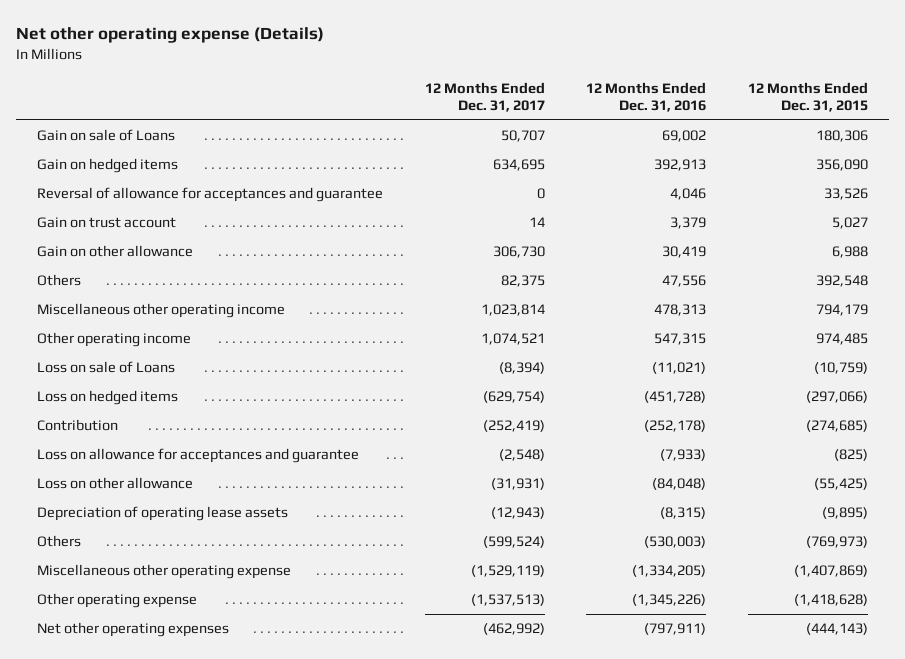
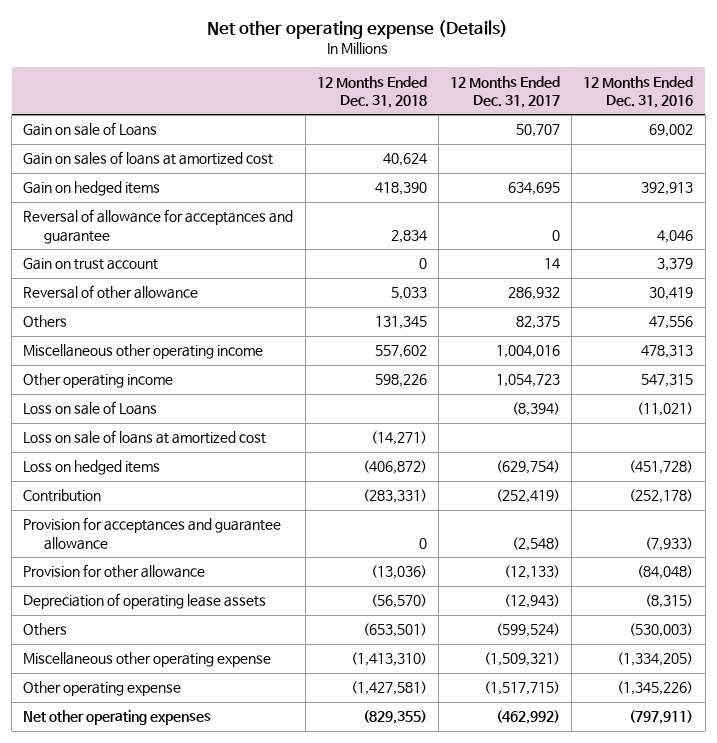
- | 12 Months Ended Dec. 31, 2017 | 12 Months Ended Dec. 31, 2016 | 12 Months Ended Dec. 31, 2015
+ | 12 Months Ended Dec. 31, 2018 | 12 Months Ended Dec. 31, 2017 | 12 Months Ended Dec. 31, 2016
+ Gain on sales of loans at amortized cost | 40,624 | |
- Gain on other allowance | 306,730 | 30,419 | 6,988
+ Reversal of other allowance | 5,033 | 286,932 | 30,419
- Miscellaneous other operating income | 1,023,814 | 478,313 | 794,179
- Other operating income | 1,074,521 | 547,315 | 974,485
+ Miscellaneous other operating income | 557,602 | 1,004,016 | 478,313
+ Other operating income | 598,226 | 1,054,723 | 547,315
+ Loss on sale of loans at amortized cost | (14,271) | |
- Loss on allowance for acceptances and guarantee | (2,548) | (7,933) | (825)
- Loss on other allowance | (31,931) | (84,048) | (55,425)
+ Provision for acceptances and guarantee allowance | 0 | (2,548) | (7,933)
+ Provision for other allowance | (13,036) | (12,133) | (84,048)
- Miscellaneous other operating expense | (1,529,119) | (1,334,205) | (1,407,869)
- Other operating expense | (1,537,513) | (1,345,226) | (1,418,628)
+ Miscellaneous other operating expense | (1,413,310) | (1,509,321) | (1,334,205)
+ Other operating expense | (1,427,581) | (1,517,715) | (1,345,226)

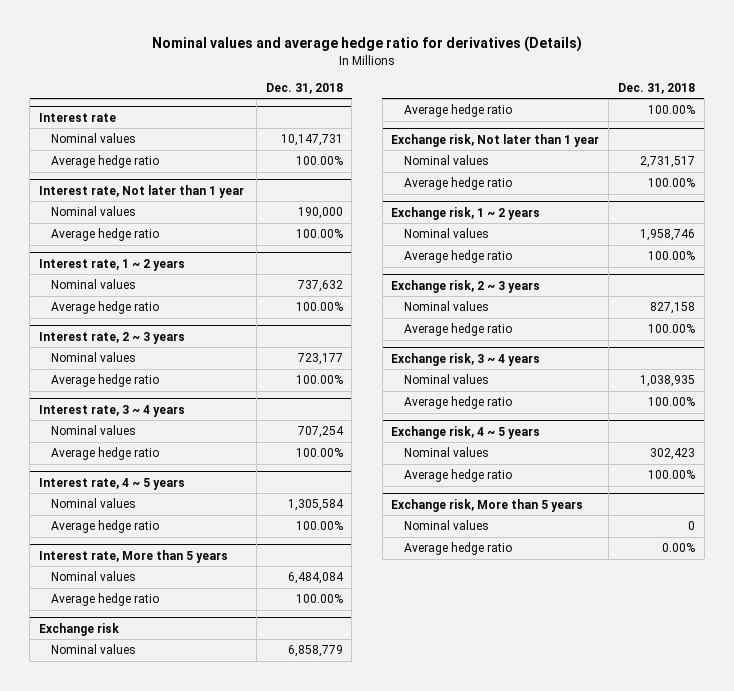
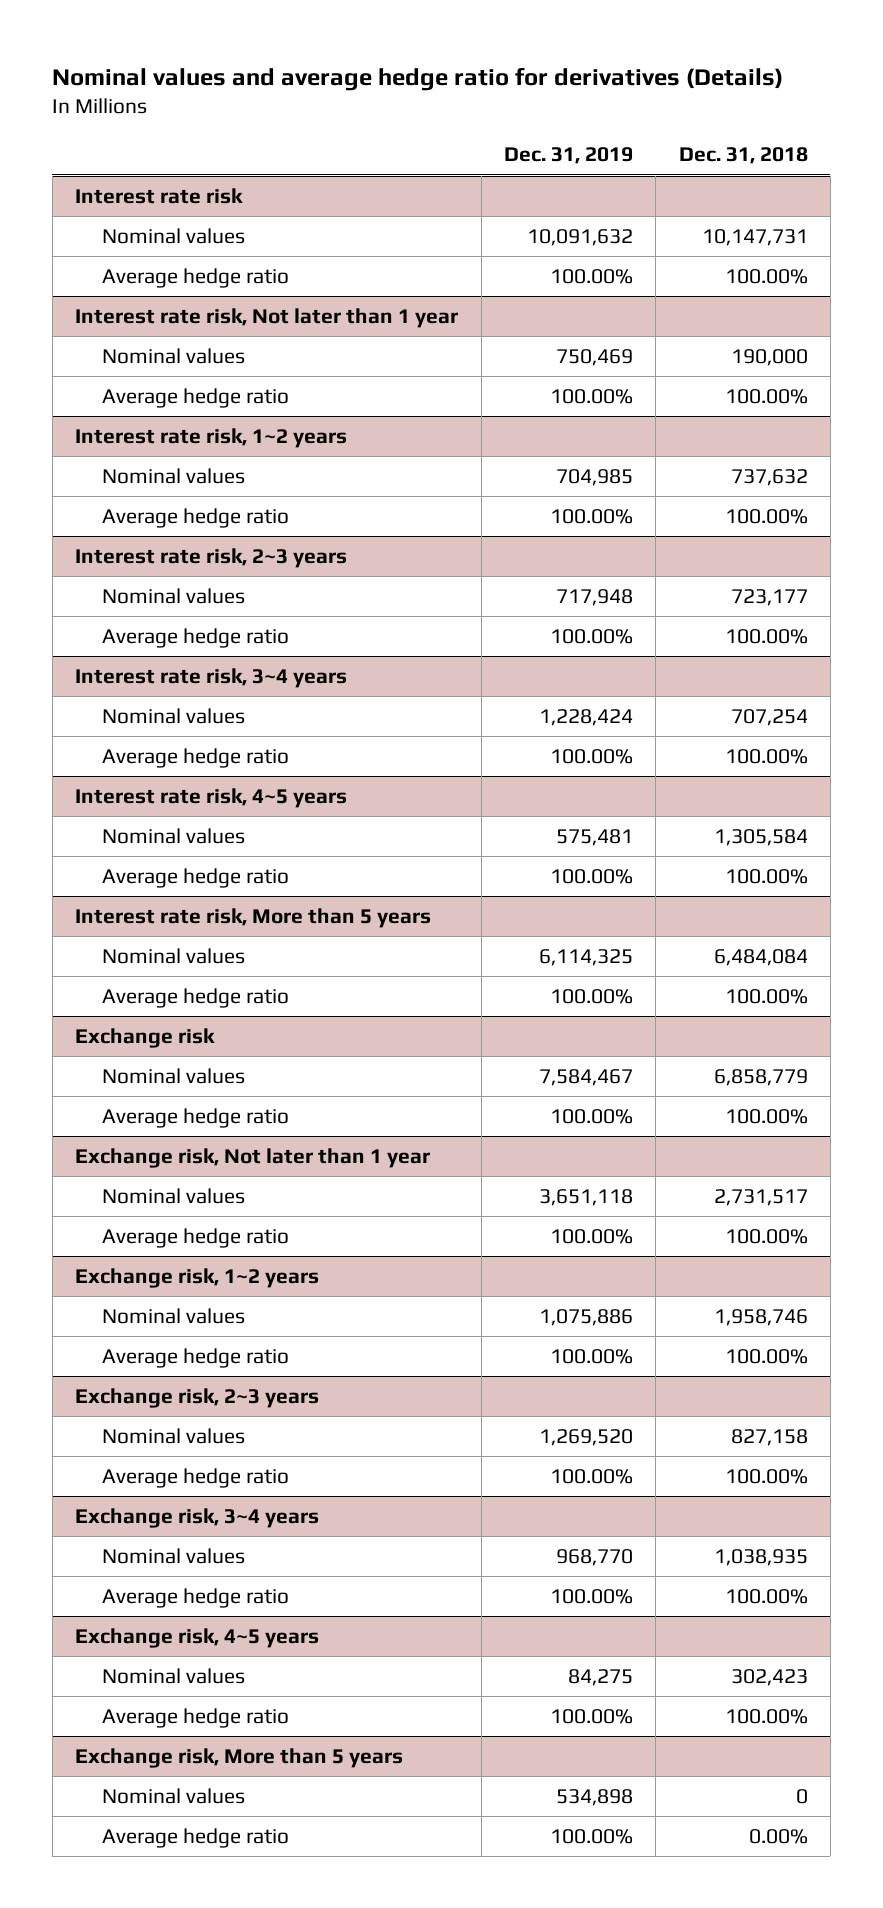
- | Dec. 31, 2018
+ | Dec. 31, 2019 | Dec. 31, 2018
- Interest rate
+ Interest rate risk
- Interest rate, Not later than 1 year
+ Interest rate risk, Not later than 1 year
- Interest rate, 1 ~ 2 years
+ Interest rate risk, 1~2 years
- Interest rate, 2 ~ 3 years
+ Interest rate risk, 2~3 years
- Interest rate, 3 ~ 4 years
+ Interest rate risk, 3~4 years
- Interest rate, 4 ~ 5 years
+ Interest rate risk, 4~5 years
- Interest rate, More than 5 years
+ Interest rate risk, More than 5 years
- Exchange risk, 1 ~ 2 years
+ Exchange risk, 1~2 years
- Exchange risk, 2 ~ 3 years
+ Exchange risk, 2~3 years
- Exchange risk, 3 ~ 4 years
+ Exchange risk, 3~4 years
- Exchange risk, 4 ~ 5 years
+ Exchange risk, 4~5 years

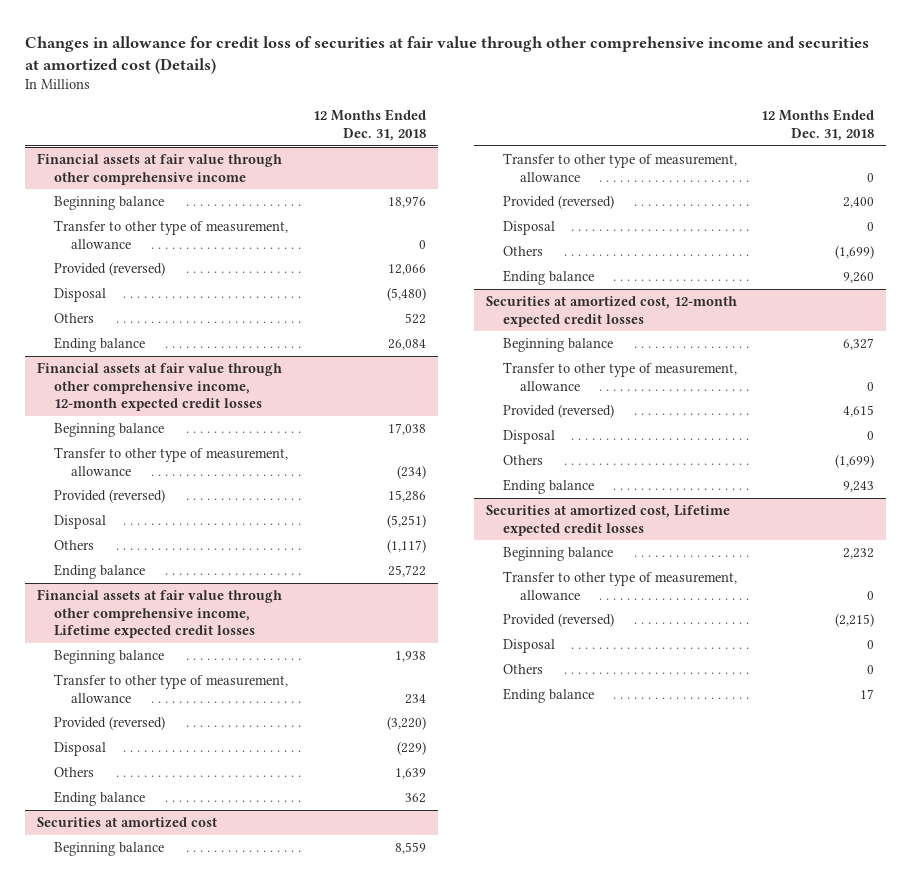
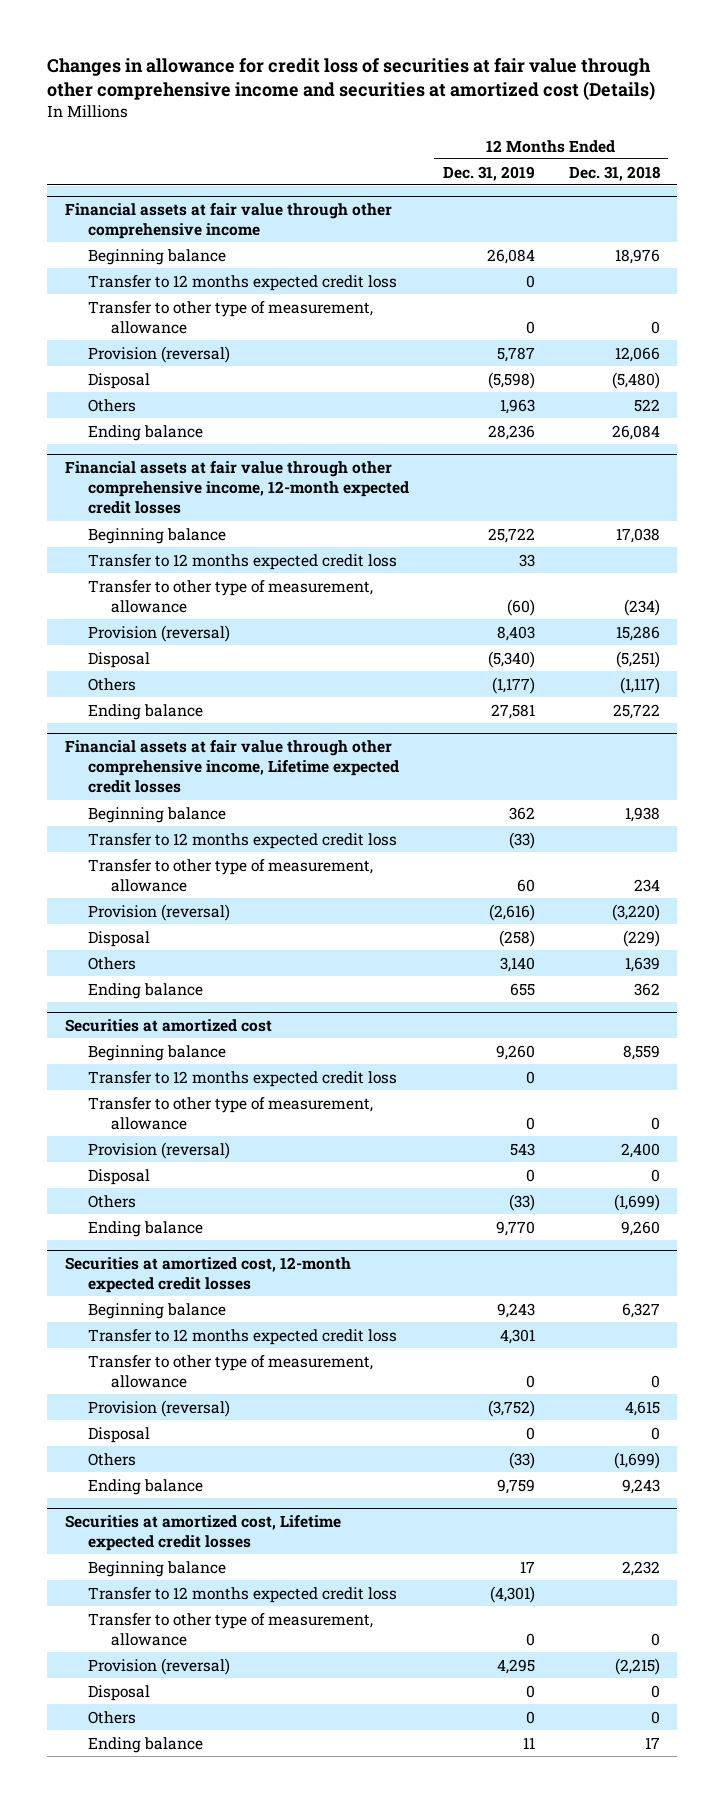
- | 12 Months Ended Dec. 31, 2018
+ | 12 Months Ended Dec. 31, 2019 | 12 Months Ended Dec. 31, 2018
@ Financial assets at fair value through other comprehensive income
+ Transfer to 12 months expected credit loss | 0 |
- Provided (reversed) | 12,066
+ Provision (reversal) | 5,787 | 12,066
@ Financial assets at fair value through other comprehensive income, 12-month expected credit losses
+ Transfer to 12 months expected credit loss | 33 |
- Provided (reversed) | 15,286
+ Provision (reversal) | 8,403 | 15,286
@ Financial assets at fair value through other comprehensive income, Lifetime expected credit losses
+ Transfer to 12 months expected credit loss | (33) |
- Provided (reversed) | (3,220)
+ Provision (reversal) | (2,616) | (3,220)
@ Securities at amortized cost
+ Transfer to 12 months expected credit loss | 0 |
- Provided (reversed) | 2,400
+ Provision (reversal) | 543 | 2,400
@ Securities at amortized cost, 12-month expected credit losses
+ Transfer to 12 months expected credit loss | 4,301 |
- Provided (reversed) | 4,615
+ Provision (reversal) | (3,752) | 4,615
@ Securities at amortized cost, Lifetime expected credit losses
+ Transfer to 12 months expected credit loss | (4,301) |
- Provided (reversed) | (2,215)
+ Provision (reversal) | 4,295 | (2,215)

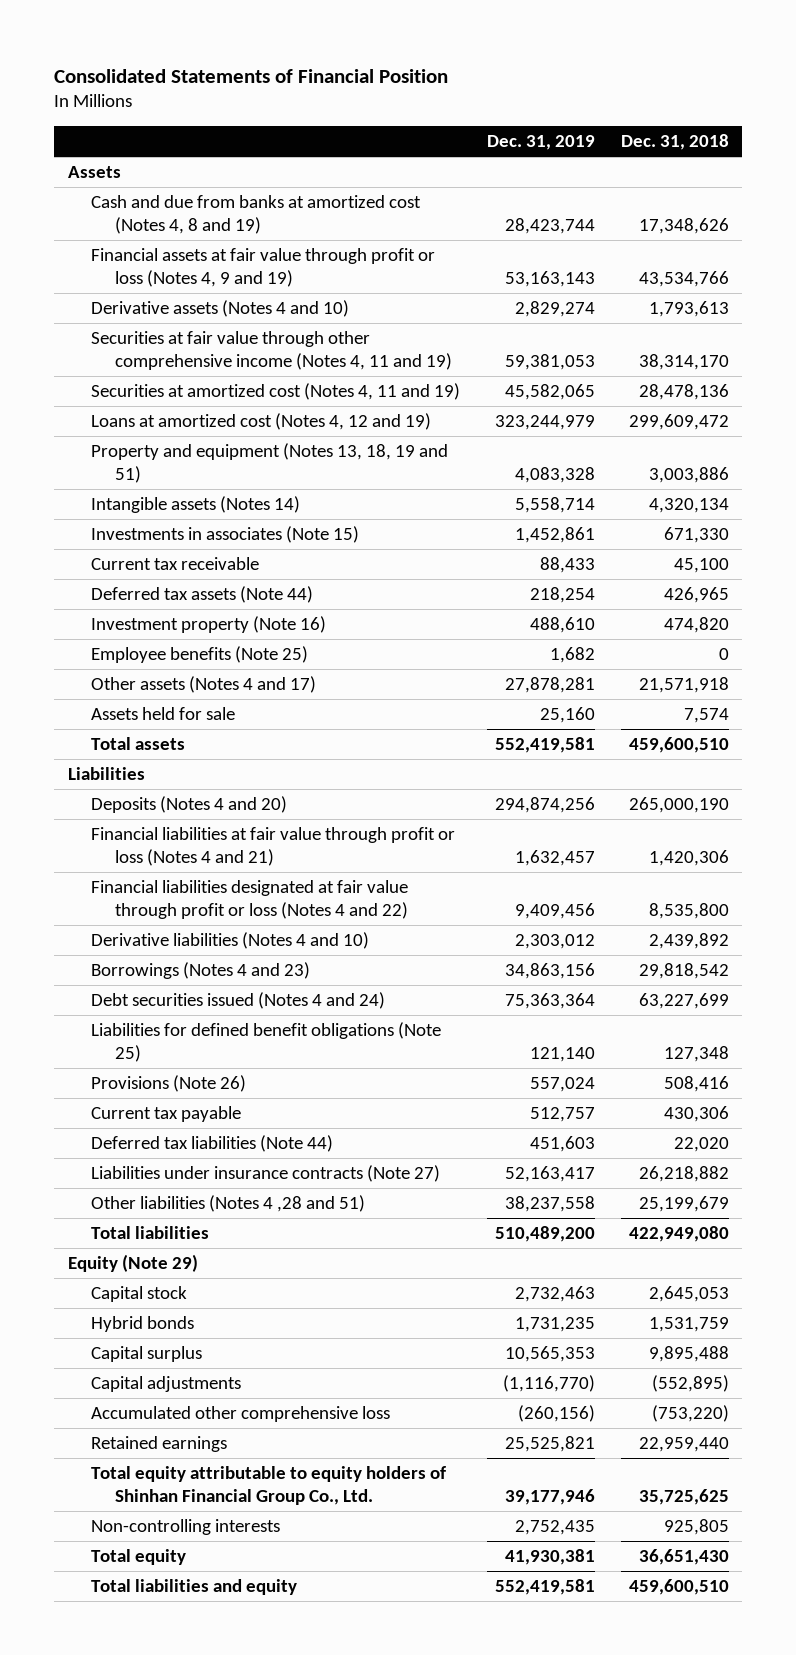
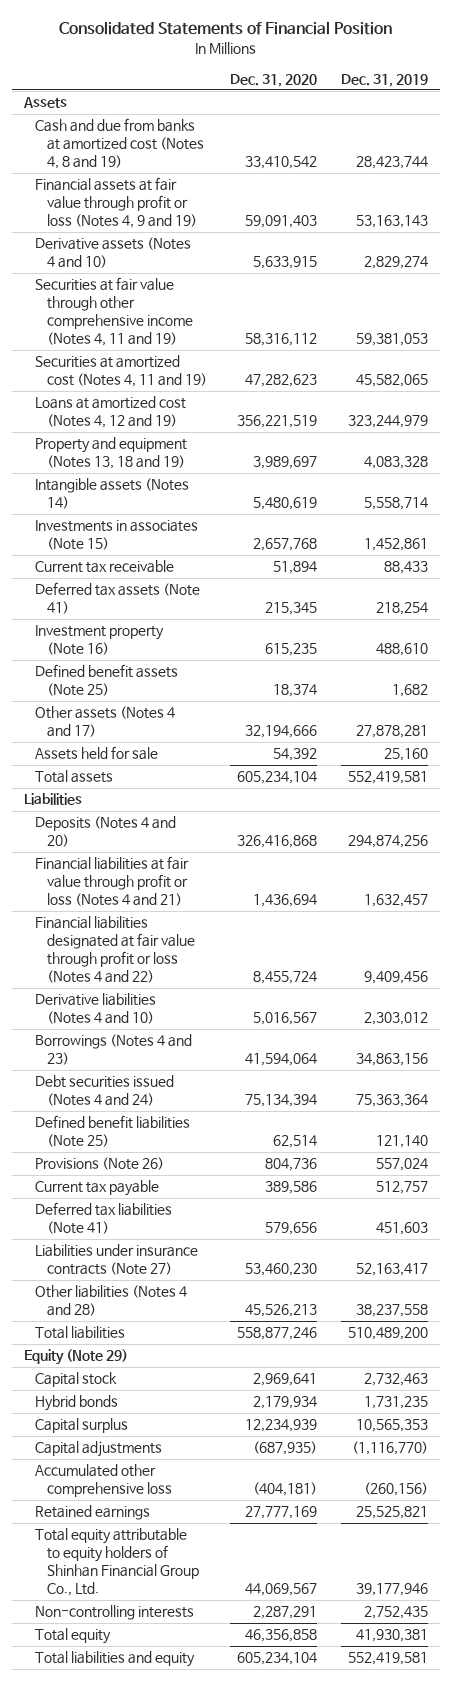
- | Dec. 31, 2019 | Dec. 31, 2018
+ | Dec. 31, 2020 | Dec. 31, 2019
- Property and equipment (Notes 13, 18, 19 and 51) | 4,083,328 | 3,003,886
+ Property and equipment (Notes 13, 18 and 19) | 3,989,697 | 4,083,328
- Deferred tax assets (Note 44) | 218,254 | 426,965
+ Deferred tax assets (Note 41) | 215,345 | 218,254
- Employee benefits (Note 25) | 1,682 | 0
+ Defined benefit assets (Note 25) | 18,374 | 1,682
- Liabilities for defined benefit obligations (Note 25) | 121,140 | 127,348
+ Defined benefit liabilities (Note 25) | 62,514 | 121,140
- Deferred tax liabilities (Note 44) | 451,603 | 22,020
+ Deferred tax liabilities (Note 41) | 579,656 | 451,603
- Other liabilities (Notes 4 ,28 and 51) | 38,237,558 | 25,199,679
+ Other liabilities (Notes 4 and 28) | 45,526,213 | 38,237,558

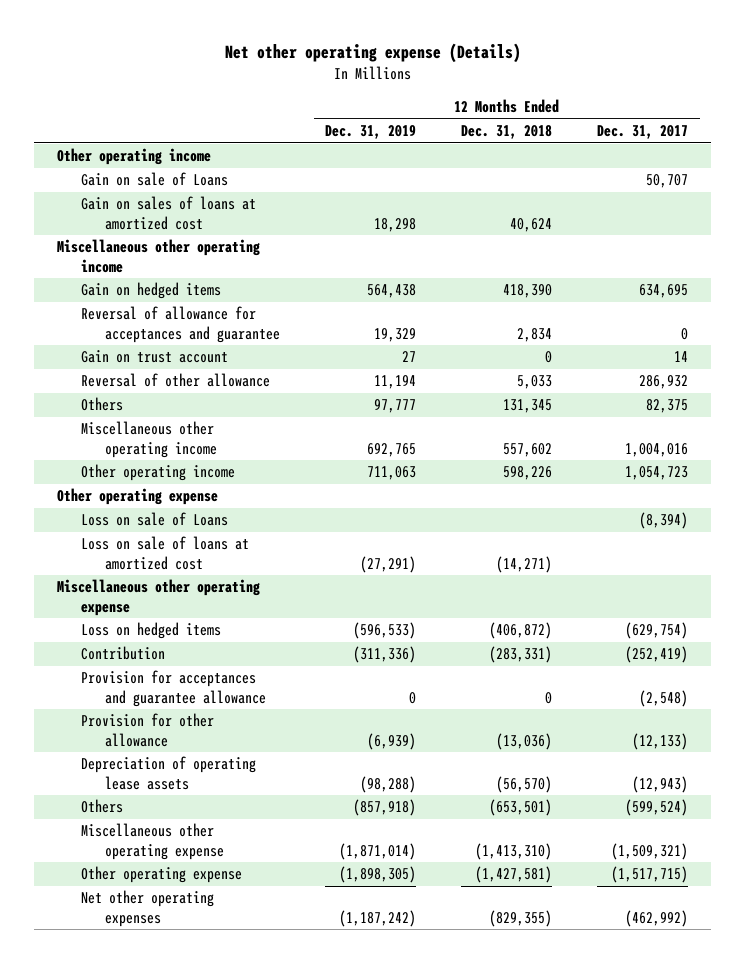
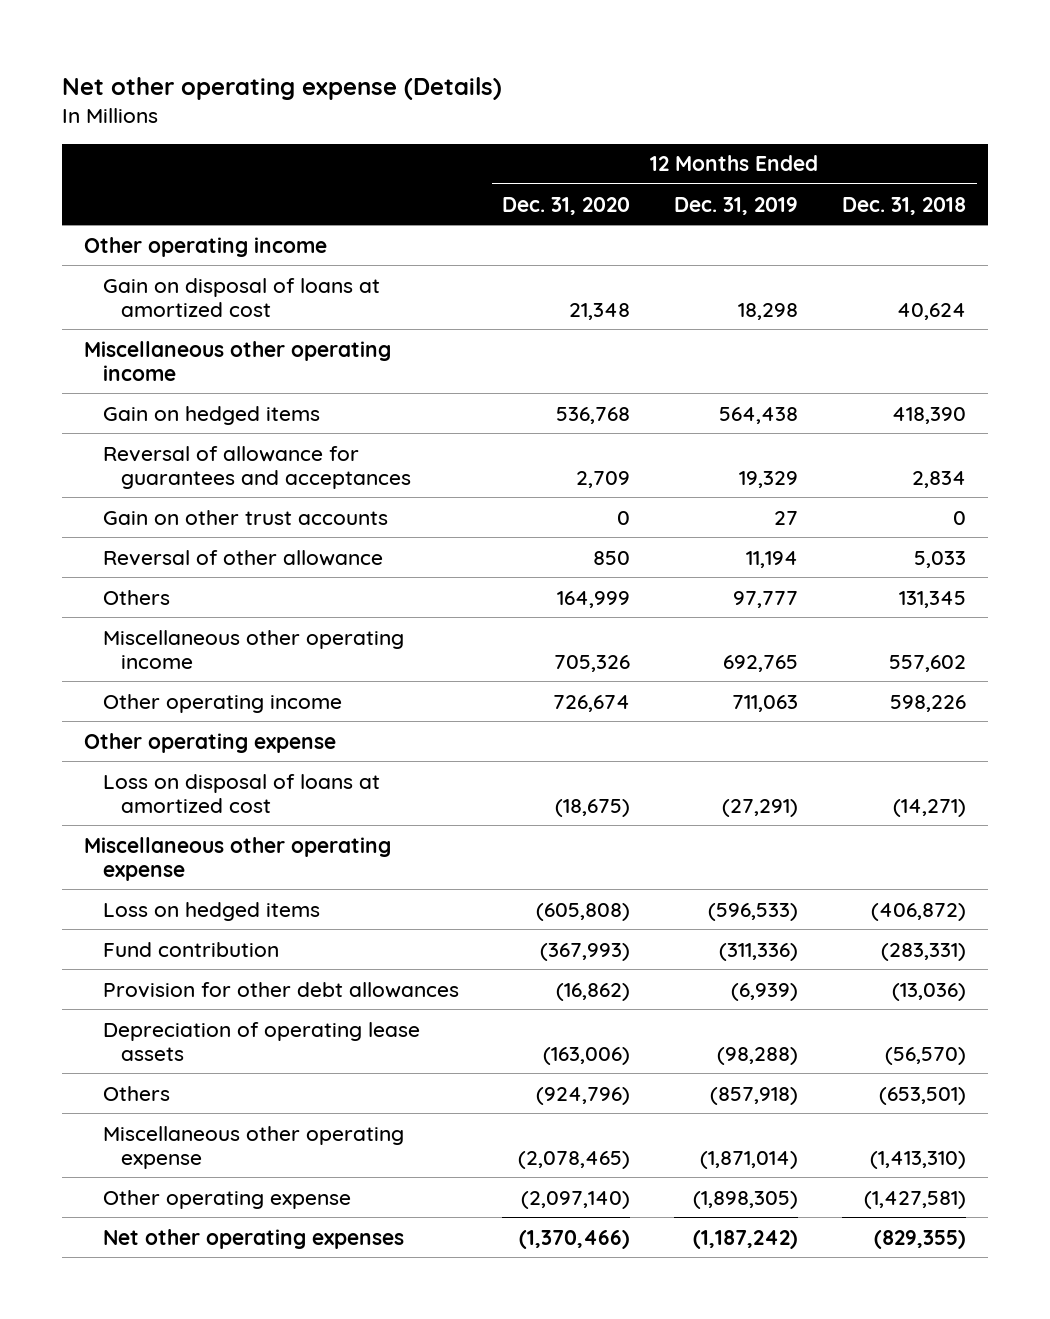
- | 12 Months Ended Dec. 31, 2019 | 12 Months Ended Dec. 31, 2018 | 12 Months Ended Dec. 31, 2017
+ | 12 Months Ended Dec. 31, 2020 | 12 Months Ended Dec. 31, 2019 | 12 Months Ended Dec. 31, 2018
- Gain on sale of Loans | | | 50,707
- Gain on sales of loans at amortized cost | 18,298 | 40,624 |
+ Gain on disposal of loans at amortized cost | 21,348 | 18,298 | 40,624
- Reversal of allowance for acceptances and guarantee | 19,329 | 2,834 | 0
- Gain on trust account | 27 | 0 | 14
+ Reversal of allowance for guarantees and acceptances | 2,709 | 19,329 | 2,834
+ Gain on other trust accounts | 0 | 27 | 0
- Loss on sale of Loans | | | (8,394)
- Loss on sale of loans at amortized cost | (27,291) | (14,271) |
+ Loss on disposal of loans at amortized cost | (18,675) | (27,291) | (14,271)
- Contribution | (311,336) | (283,331) | (252,419)
- Provision for acceptances and guarantee allowance | 0 | 0 | (2,548)
- Provision for other allowance | (6,939) | (13,036) | (12,133)
+ Fund contribution | (367,993) | (311,336) | (283,331)
+ Provision for other debt allowances | (16,862) | (6,939) | (13,036)

